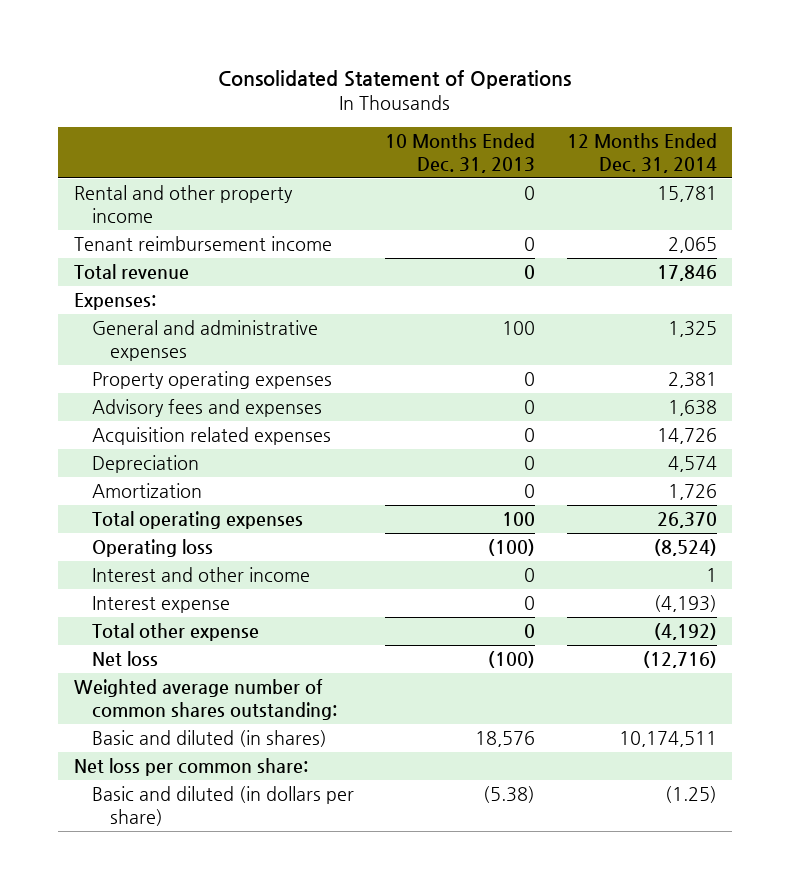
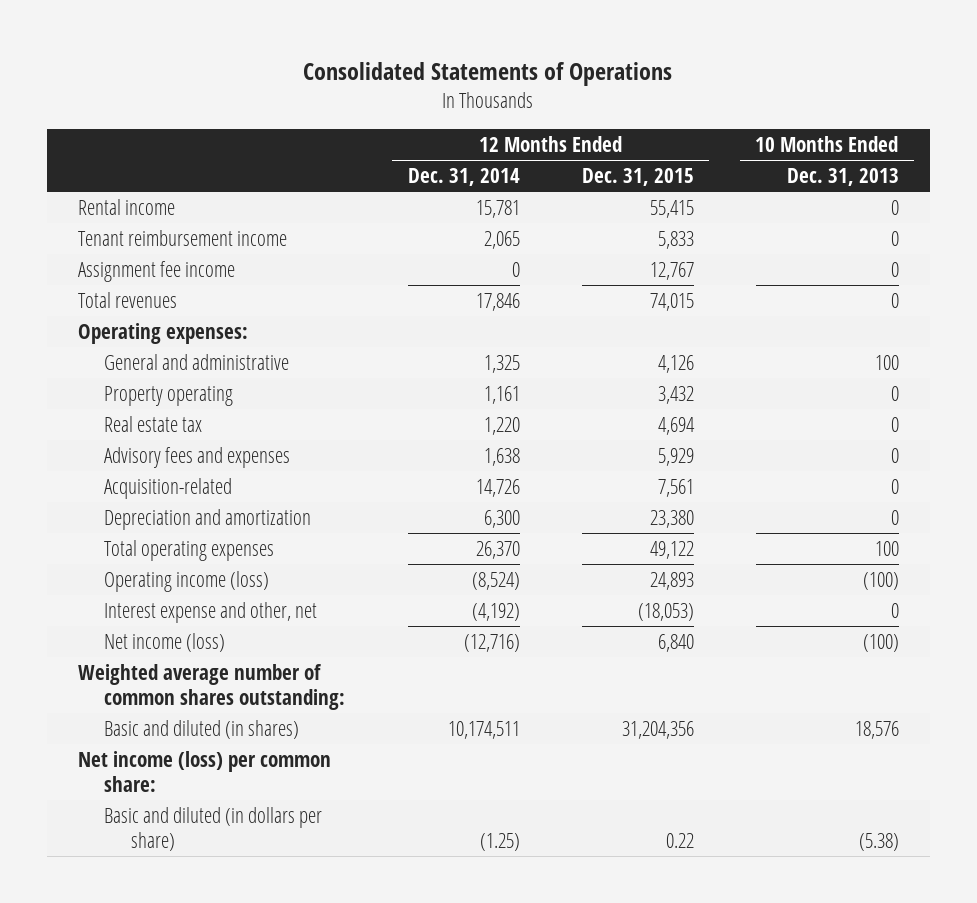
- Consolidated Statement of Operations
+ Consolidated Statements of Operations
- | 10 Months Ended Dec. 31, 2013 | 12 Months Ended Dec. 31, 2014
+ | 12 Months Ended Dec. 31, 2014 | 12 Months Ended Dec. 31, 2015 | 10 Months Ended Dec. 31, 2013
- Rental and other property income | 0 | 15,781
+ Rental income | 15,781 | 55,415 | 0
- Total revenue | 0 | 17,846
- Expenses:
- General and administrative expenses | 100 | 1,325
- Property operating expenses | 0 | 2,381
+ Assignment fee income | 0 | 12,767 | 0
+ Total revenues | 17,846 | 74,015 | 0
+ Operating expenses:
+ General and administrative | 1,325 | 4,126 | 100
+ Property operating | 1,161 | 3,432 | 0
+ Real estate tax | 1,220 | 4,694 | 0
- Acquisition related expenses | 0 | 14,726
- Depreciation | 0 | 4,574
- Amortization | 0 | 1,726
+ Acquisition-related | 14,726 | 7,561 | 0
+ Depreciation and amortization | 6,300 | 23,380 | 0
- Operating loss | (100) | (8,524)
- Interest and other income | 0 | 1
- Interest expense | 0 | (4,193)
- Total other expense | 0 | (4,192)
- Net loss | (100) | (12,716)
+ Operating income (loss) | (8,524) | 24,893 | (100)
+ Interest expense and other, net | (4,192) | (18,053) | 0
+ Net income (loss) | (12,716) | 6,840 | (100)
- Net loss per common share:
+ Net income (loss) per common share:

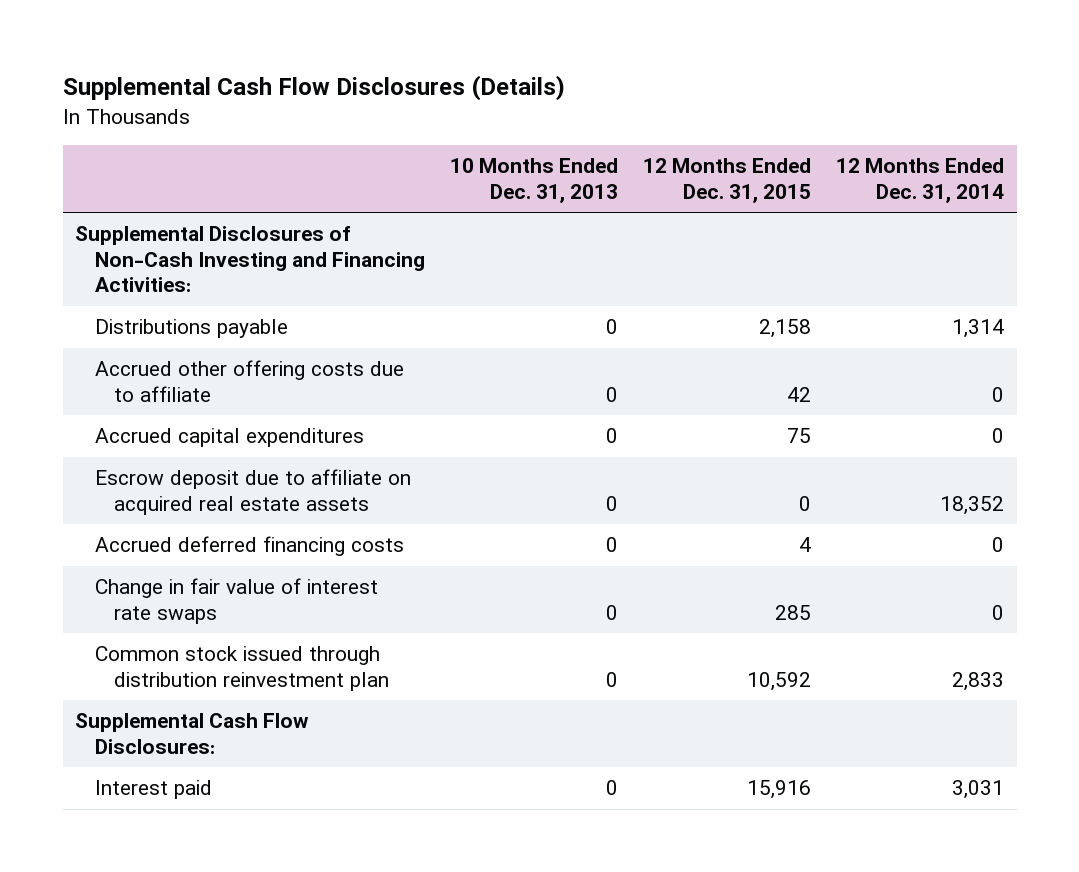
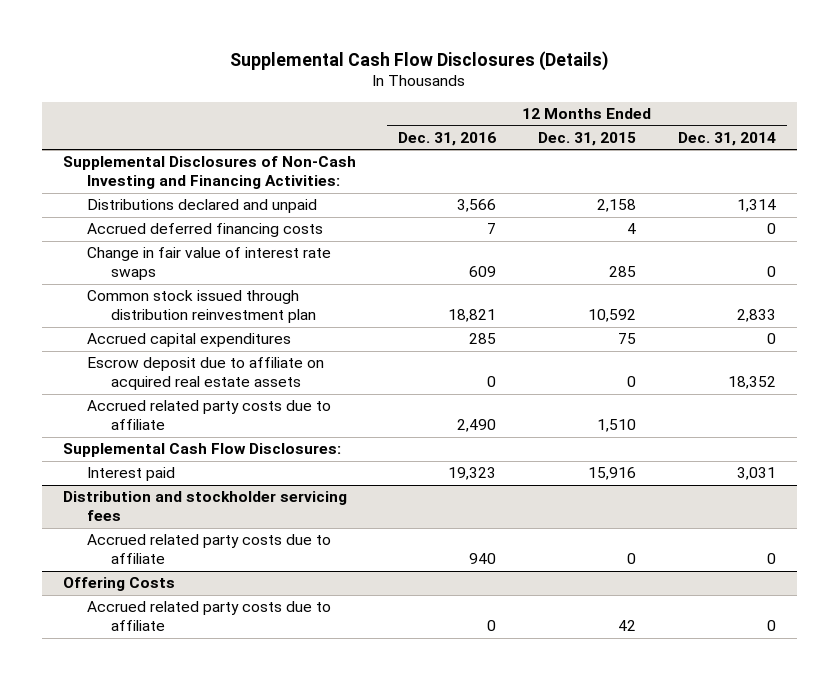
- | 10 Months Ended Dec. 31, 2013 | 12 Months Ended Dec. 31, 2015 | 12 Months Ended Dec. 31, 2014
+ | 12 Months Ended Dec. 31, 2016 | 12 Months Ended Dec. 31, 2015 | 12 Months Ended Dec. 31, 2014
- Distributions payable | 0 | 2,158 | 1,314
- Accrued other offering costs due to affiliate | 0 | 42 | 0
+ Distributions declared and unpaid | 3,566 | 2,158 | 1,314
moved down: Accrued capital expenditures | 285 | 75 | 0
moved down: Escrow deposit due to affiliate on acquired real estate assets | 0 | 0 | 18,352
+ Accrued related party costs due to affiliate | 2,490 | 1,510 |
+ Distribution and stockholder servicing fees
+ Accrued related party costs due to affiliate | 940 | 0 | 0
+ Offering Costs
+ Accrued related party costs due to affiliate | 0 | 42 | 0

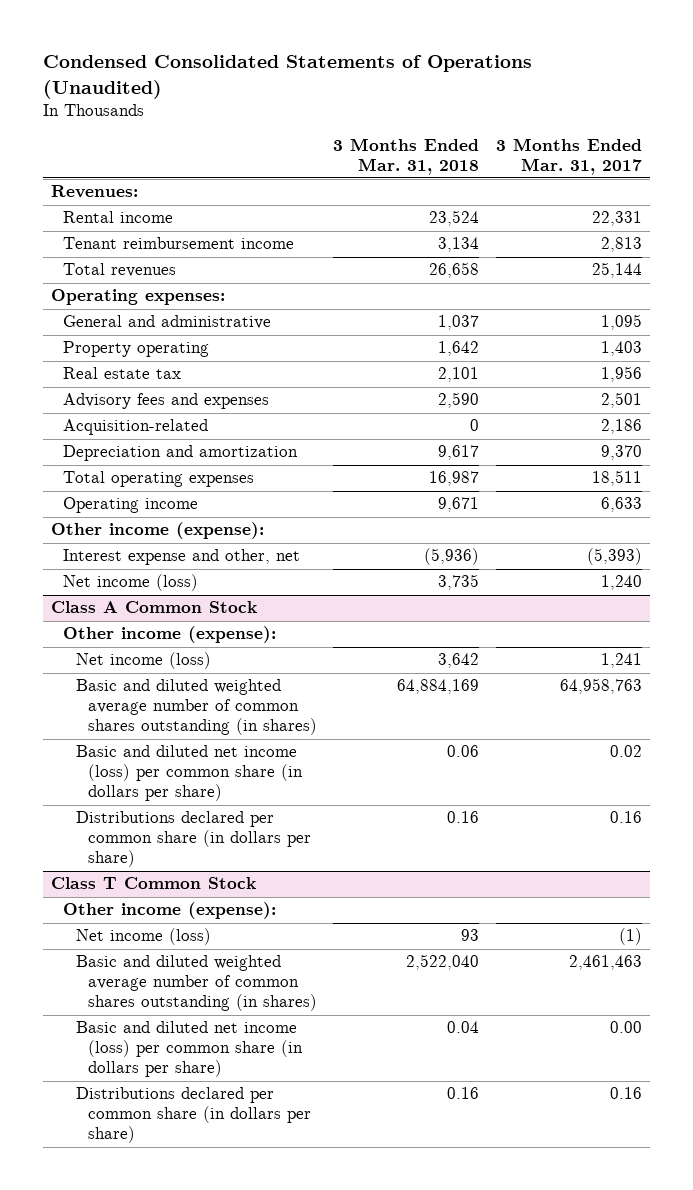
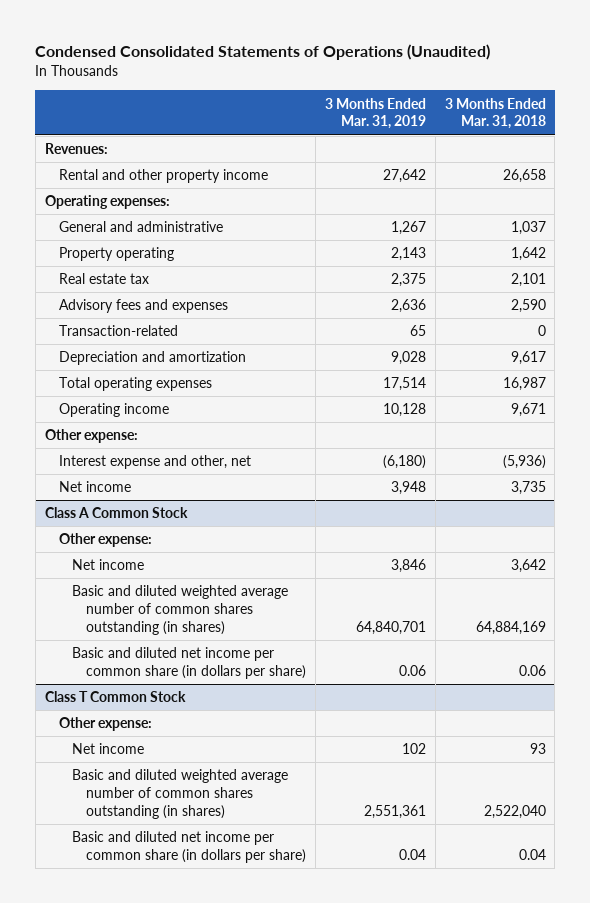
- | 3 Months Ended Mar. 31, 2018 | 3 Months Ended Mar. 31, 2017
+ | 3 Months Ended Mar. 31, 2019 | 3 Months Ended Mar. 31, 2018
- Rental income | 23,524 | 22,331
- Tenant reimbursement income | 3,134 | 2,813
- Total revenues | 26,658 | 25,144
+ Rental and other property income | 27,642 | 26,658
- Acquisition-related | 0 | 2,186
+ Transaction-related | 65 | 0
- Other income (expense):
+ Other expense:
- Net income (loss) | 3,735 | 1,240
+ Net income | 3,948 | 3,735
@ Class A Common Stock
- Other income (expense):
- Net income (loss) | 3,642 | 1,241
+ Other expense:
+ Net income | 3,846 | 3,642
- Basic and diluted net income (loss) per common share (in dollars per share) | 0.06 | 0.02
- Distributions declared per common share (in dollars per share) | 0.16 | 0.16
+ Basic and diluted net income per common share (in dollars per share) | 0.06 | 0.06
@ Class T Common Stock
- Other income (expense):
- Net income (loss) | 93 | (1)
+ Other expense:
+ Net income | 102 | 93
- Basic and diluted net income (loss) per common share (in dollars per share) | 0.04 | 0.00
- Distributions declared per common share (in dollars per share) | 0.16 | 0.16
+ Basic and diluted net income per common share (in dollars per share) | 0.04 | 0.04

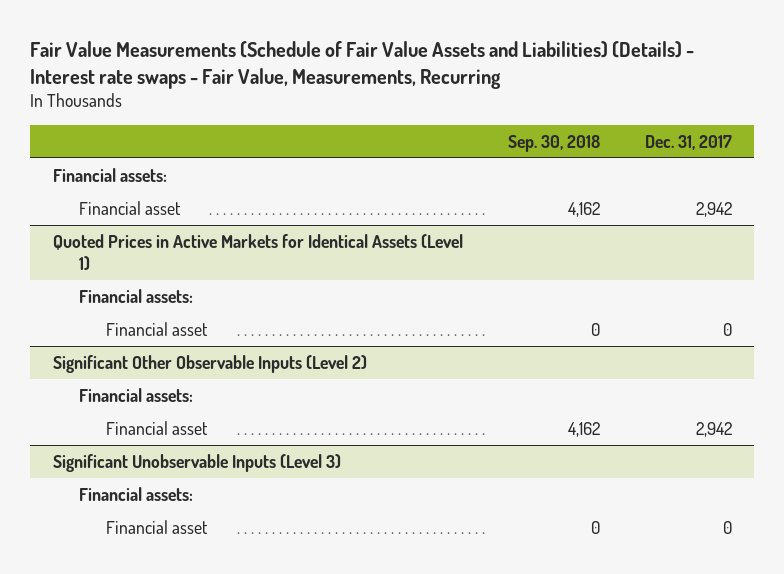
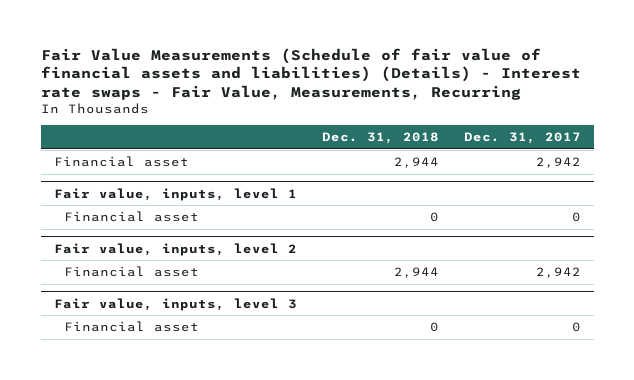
- Fair Value Measurements (Schedule of Fair Value Assets and Liabilities) (Details) - Interest rate swaps - Fair Value, Measurements, Recurring
+ Fair Value Measurements (Schedule of fair value of financial assets and liabilities) (Details) - Interest rate swaps - Fair Value, Measurements, Recurring
- | Sep. 30, 2018 | Dec. 31, 2017
+ | Dec. 31, 2018 | Dec. 31, 2017
- Financial assets:
- Quoted Prices in Active Markets for Identical Assets (Level 1)
- Financial assets:
+ Fair value, inputs, level 1
- Significant Other Observable Inputs (Level 2)
- Financial assets:
+ Fair value, inputs, level 2
- Significant Unobservable Inputs (Level 3)
- Financial assets:
+ Fair value, inputs, level 3

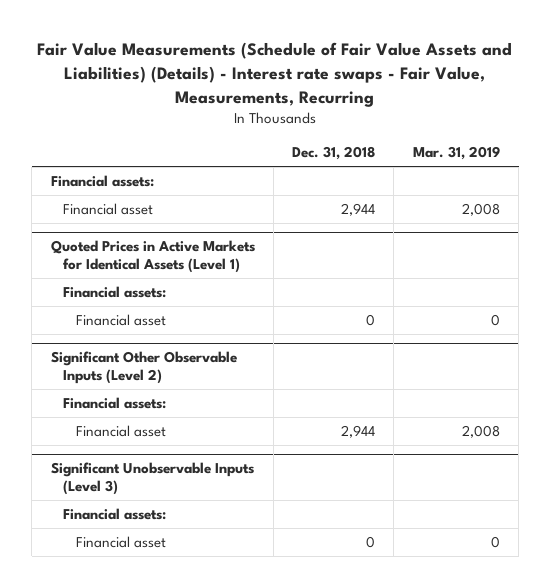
- Fair Value Measurements (Schedule of fair value of financial assets and liabilities) (Details) - Interest rate swaps - Fair Value, Measurements, Recurring
+ Fair Value Measurements (Schedule of Fair Value Assets and Liabilities) (Details) - Interest rate swaps - Fair Value, Measurements, Recurring
- | Dec. 31, 2018 | Dec. 31, 2017
+ | Dec. 31, 2018 | Mar. 31, 2019
+ Financial assets:
- Fair value, inputs, level 1
+ Quoted Prices in Active Markets for Identical Assets (Level 1)
+ Financial assets:
- Fair value, inputs, level 2
+ Significant Other Observable Inputs (Level 2)
+ Financial assets:
- Fair value, inputs, level 3
+ Significant Unobservable Inputs (Level 3)
+ Financial assets:

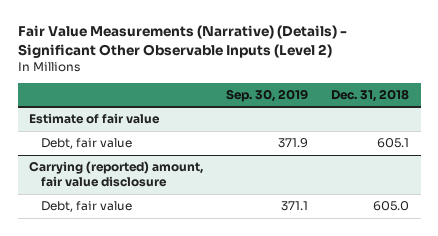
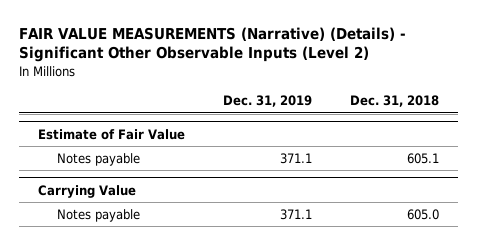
- Fair Value Measurements (Narrative) (Details) - Significant Other Observable Inputs (Level 2)
+ FAIR VALUE MEASUREMENTS (Narrative) (Details) - Significant Other Observable Inputs (Level 2)
- | Sep. 30, 2019 | Dec. 31, 2018
+ | Dec. 31, 2019 | Dec. 31, 2018
- Estimate of fair value
- Debt, fair value | 371.9 | 605.1
- Carrying (reported) amount, fair value disclosure
- Debt, fair value | 371.1 | 605.0
+ Estimate of Fair Value
+ Notes payable | 371.1 | 605.1
+ Carrying Value
+ Notes payable | 371.1 | 605.0

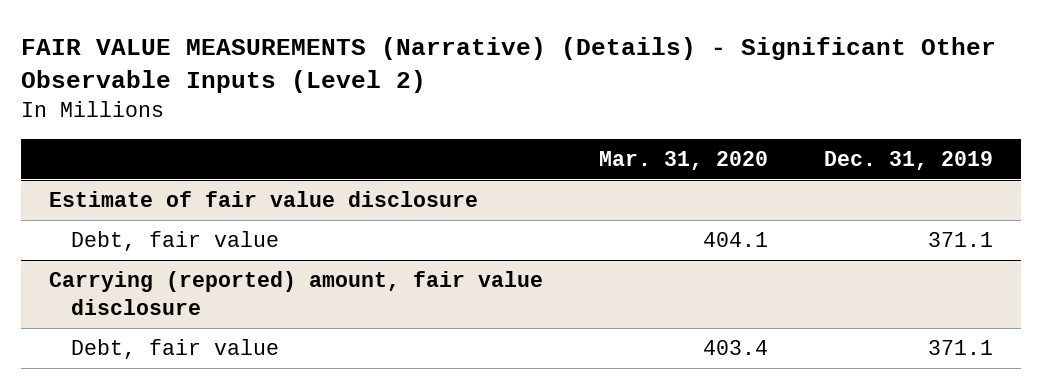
- | Dec. 31, 2019 | Dec. 31, 2018
+ | Mar. 31, 2020 | Dec. 31, 2019
- Estimate of Fair Value
- Notes payable | 371.1 | 605.1
- Carrying Value
- Notes payable | 371.1 | 605.0
+ Estimate of fair value disclosure
+ Debt, fair value | 404.1 | 371.1
+ Carrying (reported) amount, fair value disclosure
+ Debt, fair value | 403.4 | 371.1

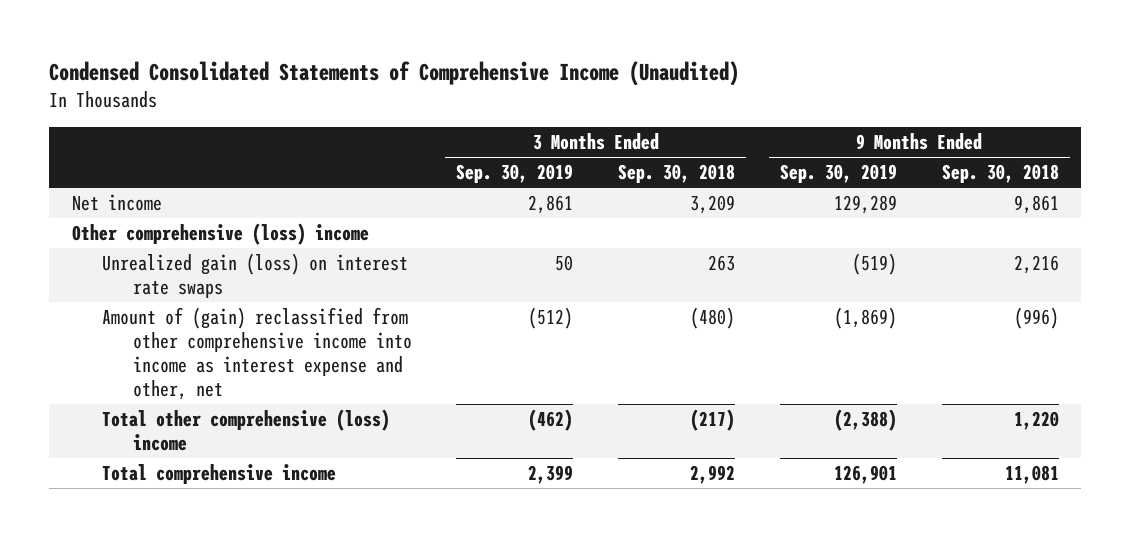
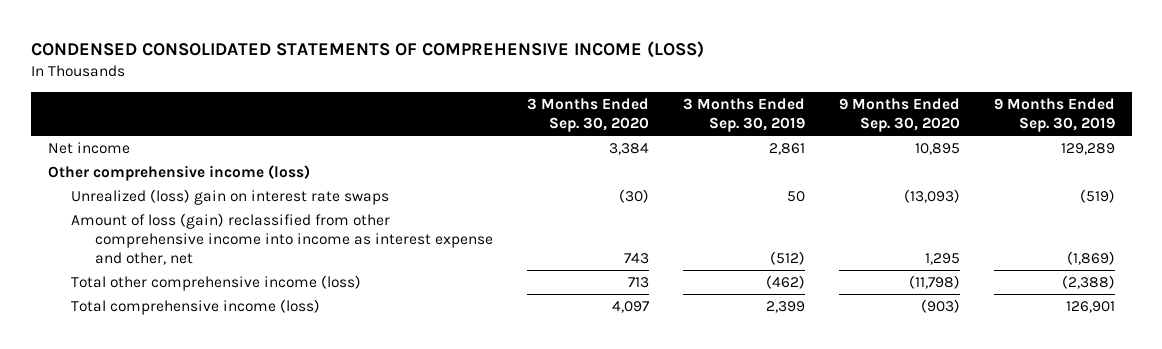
- Condensed Consolidated Statements of Comprehensive Income (Unaudited)
+ CONDENSED CONSOLIDATED STATEMENTS OF COMPREHENSIVE INCOME (LOSS)
- | 3 Months Ended Sep. 30, 2019 | 3 Months Ended Sep. 30, 2018 | 9 Months Ended Sep. 30, 2019 | 9 Months Ended Sep. 30, 2018
+ | 3 Months Ended Sep. 30, 2020 | 3 Months Ended Sep. 30, 2019 | 9 Months Ended Sep. 30, 2020 | 9 Months Ended Sep. 30, 2019
- Other comprehensive (loss) income
- Unrealized gain (loss) on interest rate swaps | 50 | 263 | (519) | 2,216
- Amount of (gain) reclassified from other comprehensive income into income as interest expense and other, net | (512) | (480) | (1,869) | (996)
- Total other comprehensive (loss) income | (462) | (217) | (2,388) | 1,220
- Total comprehensive income | 2,399 | 2,992 | 126,901 | 11,081
+ Other comprehensive income (loss)
+ Unrealized (loss) gain on interest rate swaps | (30) | 50 | (13,093) | (519)
+ Amount of loss (gain) reclassified from other comprehensive income into income as interest expense and other, net | 743 | (512) | 1,295 | (1,869)
+ Total other comprehensive income (loss) | 713 | (462) | (11,798) | (2,388)
+ Total comprehensive income (loss) | 4,097 | 2,399 | (903) | 126,901

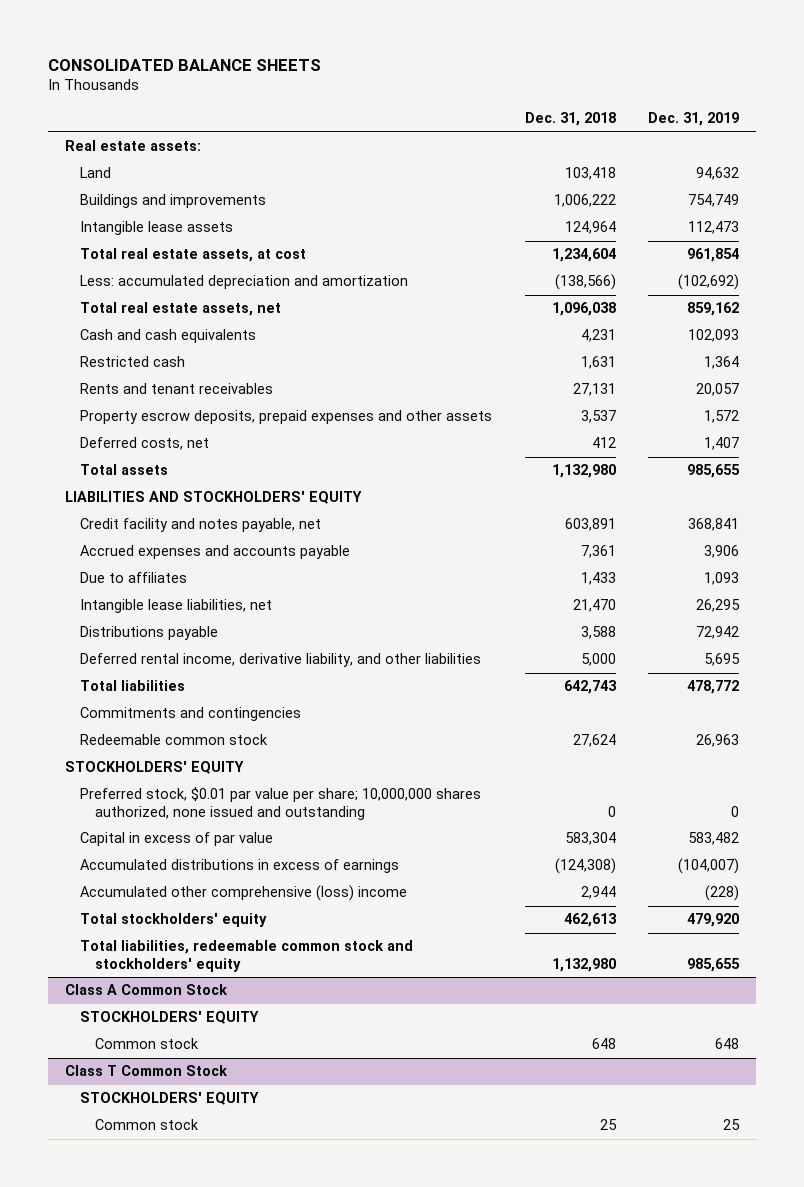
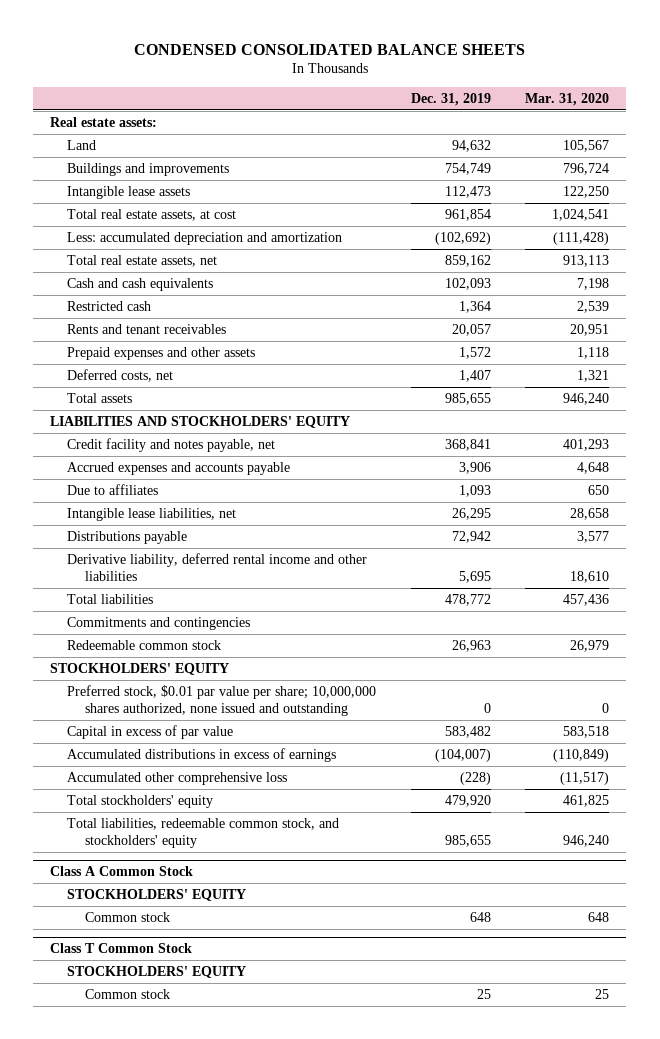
- CONSOLIDATED BALANCE SHEETS
+ CONDENSED CONSOLIDATED BALANCE SHEETS
- | Dec. 31, 2018 | Dec. 31, 2019
+ | Dec. 31, 2019 | Mar. 31, 2020
- Property escrow deposits, prepaid expenses and other assets | 3,537 | 1,572
+ Prepaid expenses and other assets | 1,572 | 1,118
- Deferred rental income, derivative liability, and other liabilities | 5,000 | 5,695
+ Derivative liability, deferred rental income and other liabilities | 5,695 | 18,610
- Accumulated other comprehensive (loss) income | 2,944 | (228)
+ Accumulated other comprehensive loss | (228) | (11,517)
- Total liabilities, redeemable common stock and stockholders' equity | 1,132,980 | 985,655
+ Total liabilities, redeemable common stock, and stockholders' equity | 985,655 | 946,240

